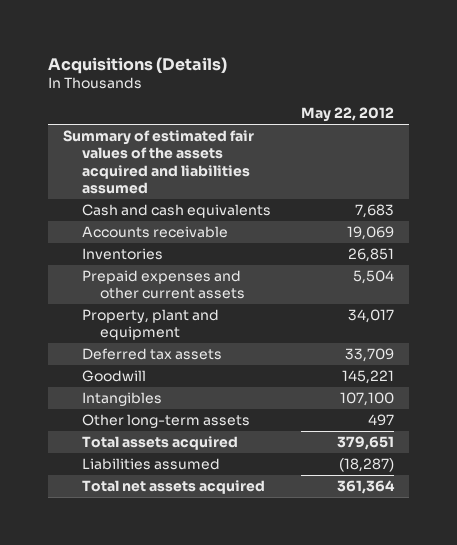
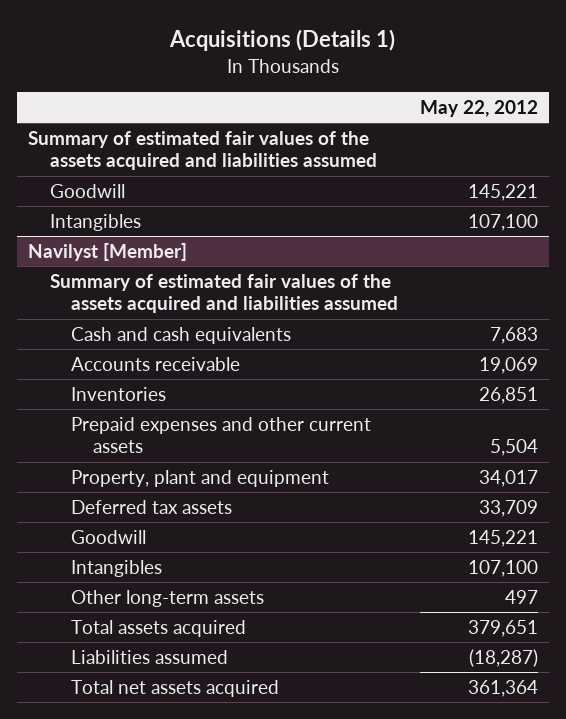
- Acquisitions (Details)
+ Acquisitions (Details 1)
+ Goodwill | 145,221
+ Intangibles | 107,100
+ Navilyst [Member]
+ Summary of estimated fair values of the assets acquired and liabilities assumed

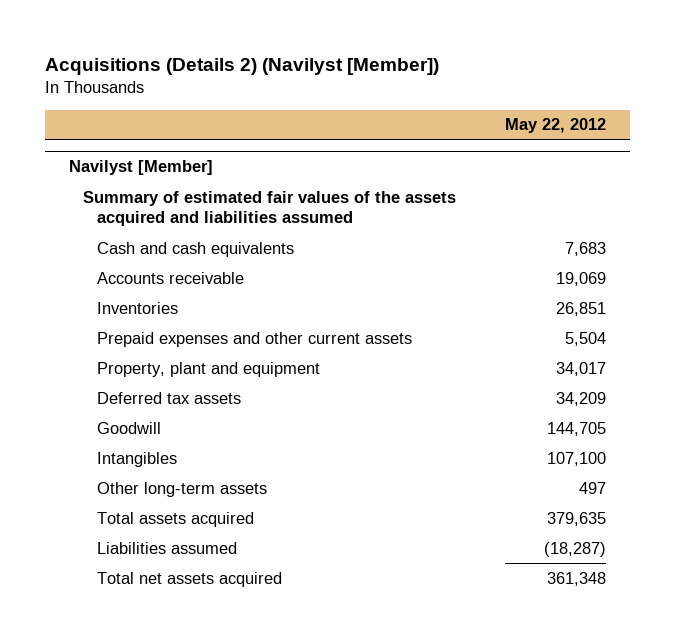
- Acquisitions (Details 1)
+ Acquisitions (Details 2) (Navilyst [Member])
- Summary of estimated fair values of the assets acquired and liabilities assumed
- Goodwill | 145,221
- Intangibles | 107,100
@ Navilyst [Member]
- Deferred tax assets | 33,709
- Goodwill | 145,221
+ Deferred tax assets | 34,209
+ Goodwill | 144,705
- Total assets acquired | 379,651
+ Total assets acquired | 379,635
- Total net assets acquired | 361,364
+ Total net assets acquired | 361,348

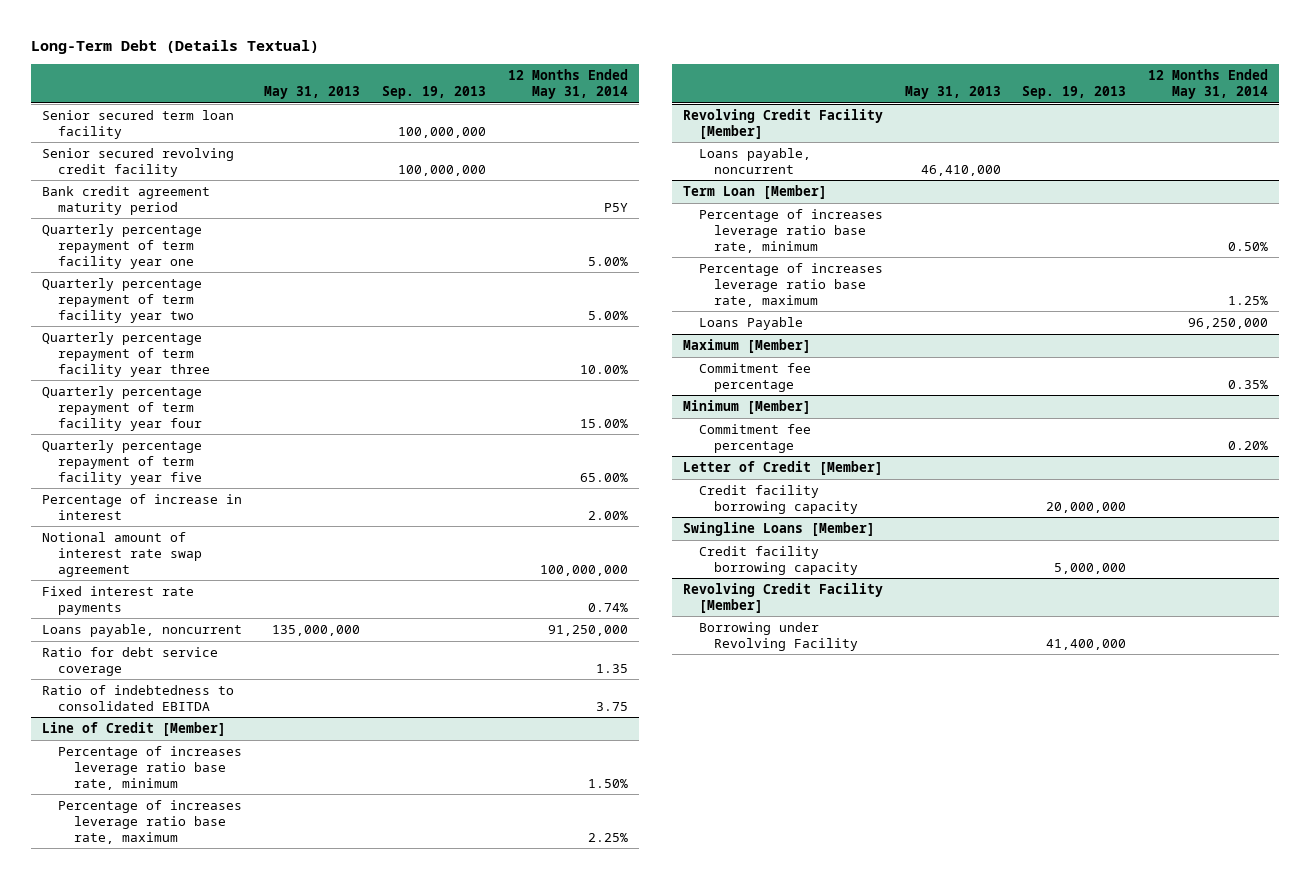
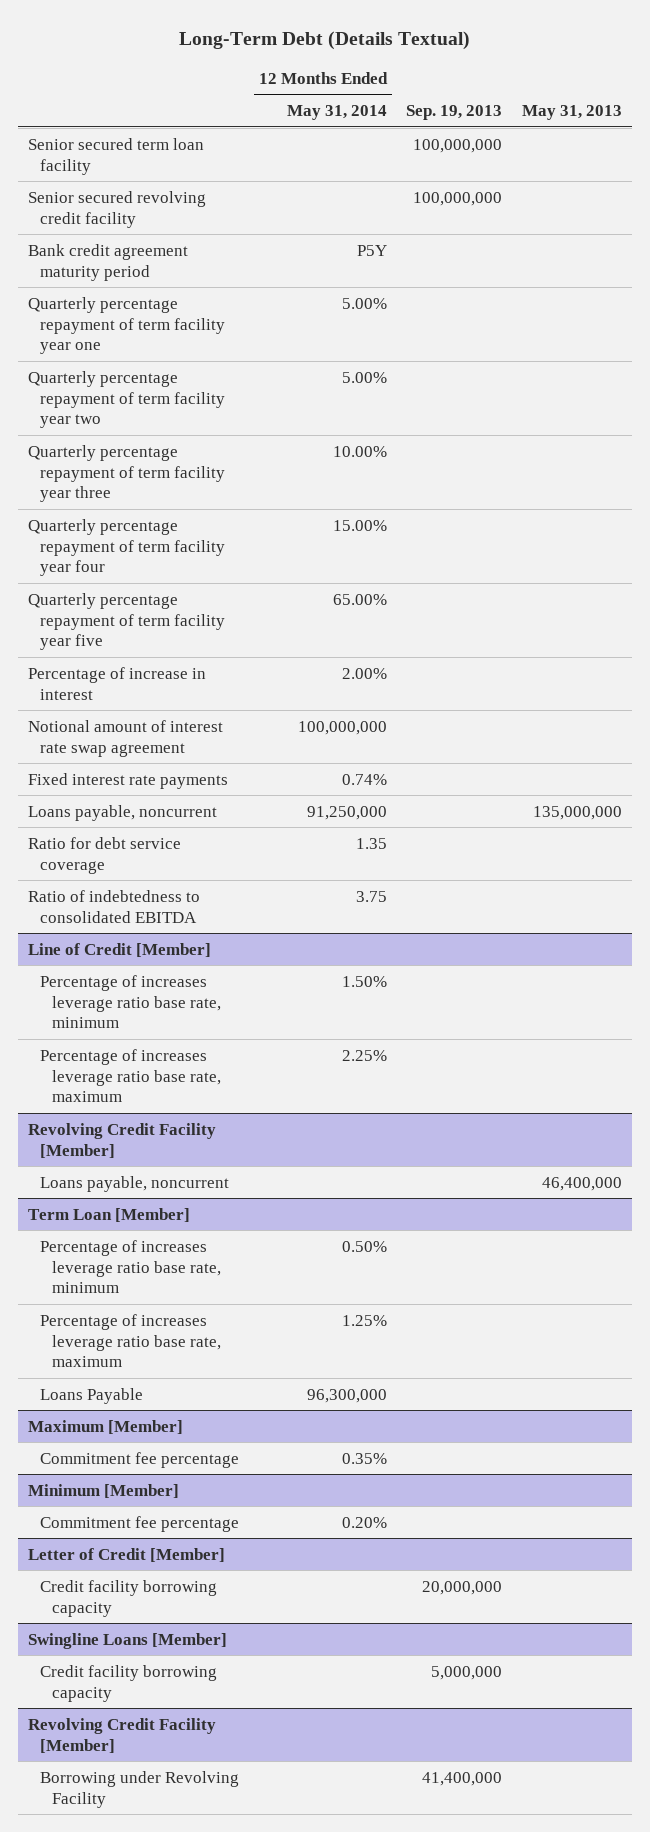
- | May 31, 2013 | Sep. 19, 2013 | 12 Months Ended May 31, 2014
+ | 12 Months Ended May 31, 2014 | Sep. 19, 2013 | May 31, 2013
@ Revolving Credit Facility [Member]
- Loans payable, noncurrent | 46,410,000 | |
+ Loans payable, noncurrent | | | 46,400,000
@ Term Loan [Member]
- Loans Payable | | | 96,250,000
+ Loans Payable | 96,300,000 | |

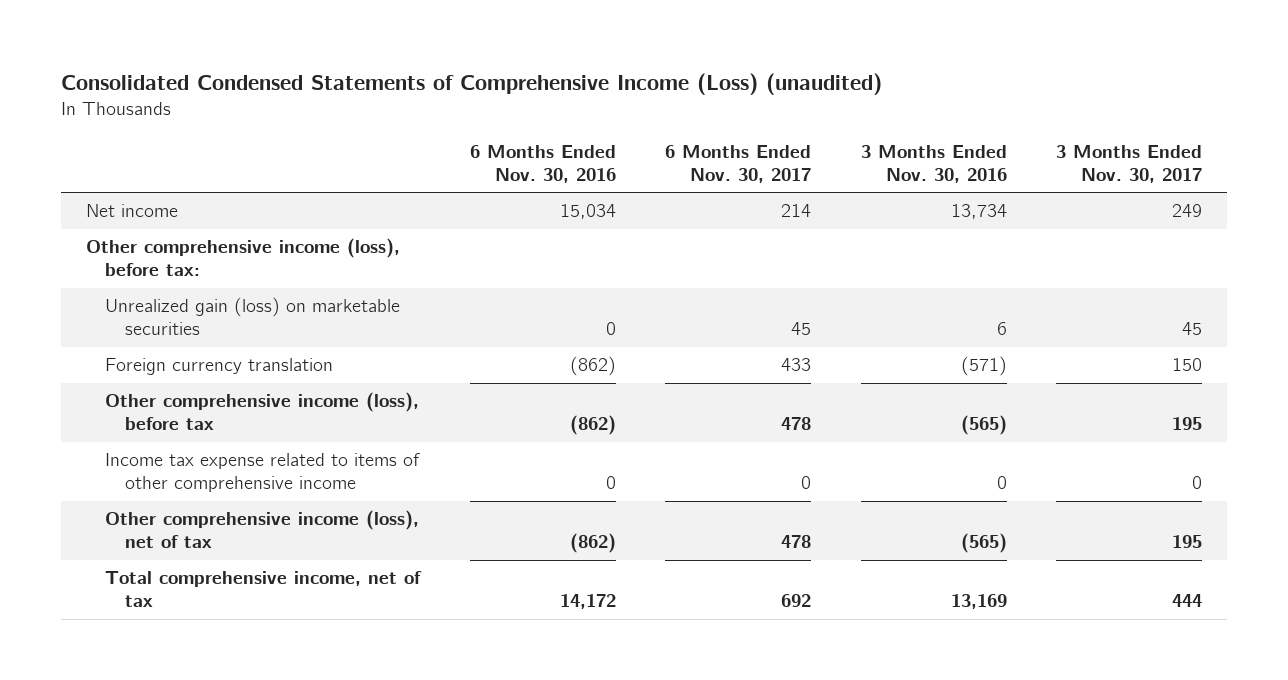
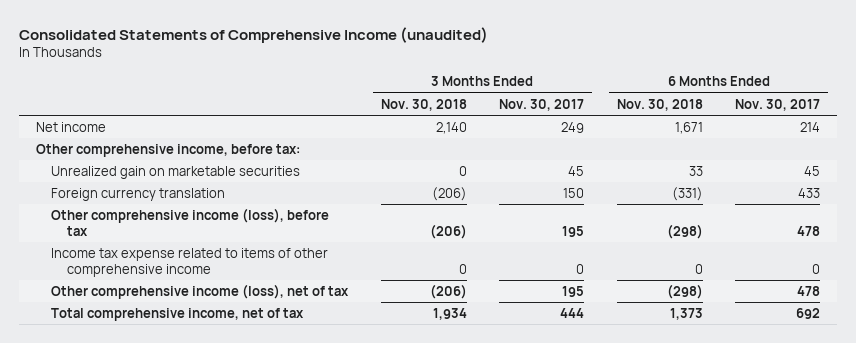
- Consolidated Condensed Statements of Comprehensive Income (Loss) (unaudited)
+ Consolidated Statements of Comprehensive Income (unaudited)
- | 6 Months Ended Nov. 30, 2016 | 6 Months Ended Nov. 30, 2017 | 3 Months Ended Nov. 30, 2016 | 3 Months Ended Nov. 30, 2017
+ | 3 Months Ended Nov. 30, 2018 | 3 Months Ended Nov. 30, 2017 | 6 Months Ended Nov. 30, 2018 | 6 Months Ended Nov. 30, 2017
- Other comprehensive income (loss), before tax:
- Unrealized gain (loss) on marketable securities | 0 | 45 | 6 | 45
+ Other comprehensive income, before tax:
+ Unrealized gain on marketable securities | 0 | 45 | 33 | 45

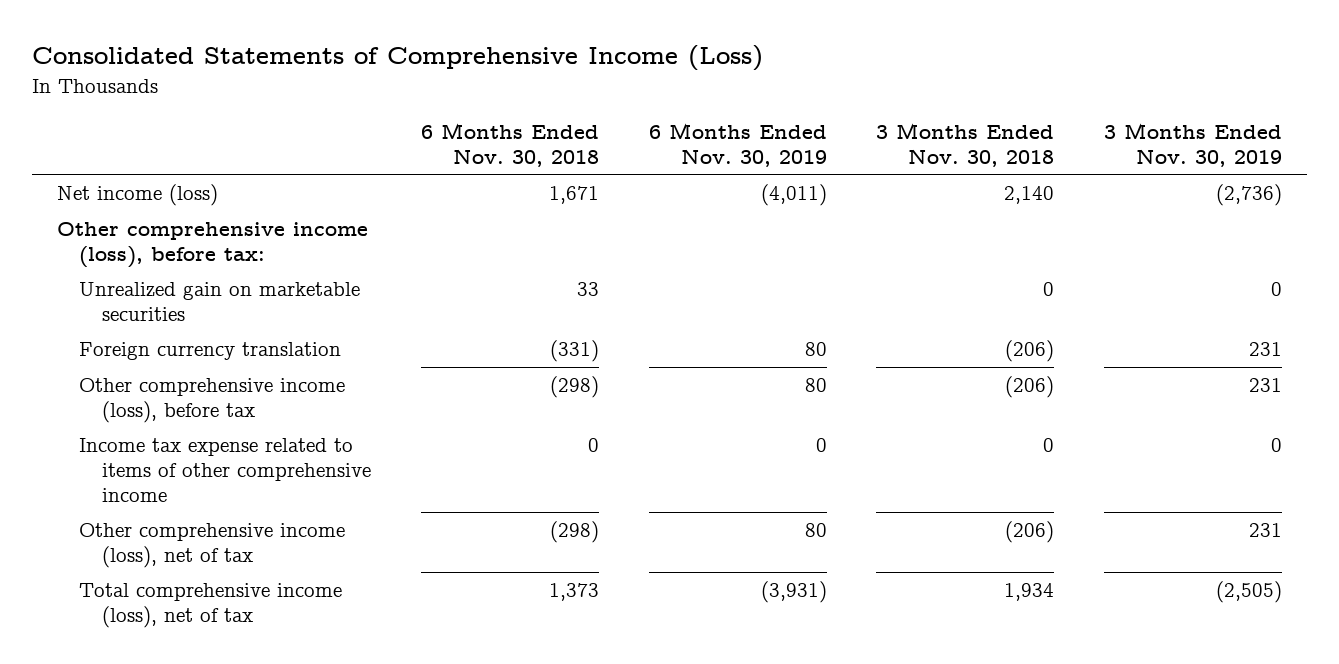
- Consolidated Statements of Comprehensive Income (unaudited)
+ Consolidated Statements of Comprehensive Income (Loss)
- | 3 Months Ended Nov. 30, 2018 | 3 Months Ended Nov. 30, 2017 | 6 Months Ended Nov. 30, 2018 | 6 Months Ended Nov. 30, 2017
+ | 6 Months Ended Nov. 30, 2018 | 6 Months Ended Nov. 30, 2019 | 3 Months Ended Nov. 30, 2018 | 3 Months Ended Nov. 30, 2019
- Net income | 2,140 | 249 | 1,671 | 214
- Other comprehensive income, before tax:
+ Net income (loss) | 1,671 | (4,011) | 2,140 | (2,736)
+ Other comprehensive income (loss), before tax:
- Total comprehensive income, net of tax | 1,934 | 444 | 1,373 | 692
+ Total comprehensive income (loss), net of tax | 1,373 | (3,931) | 1,934 | (2,505)

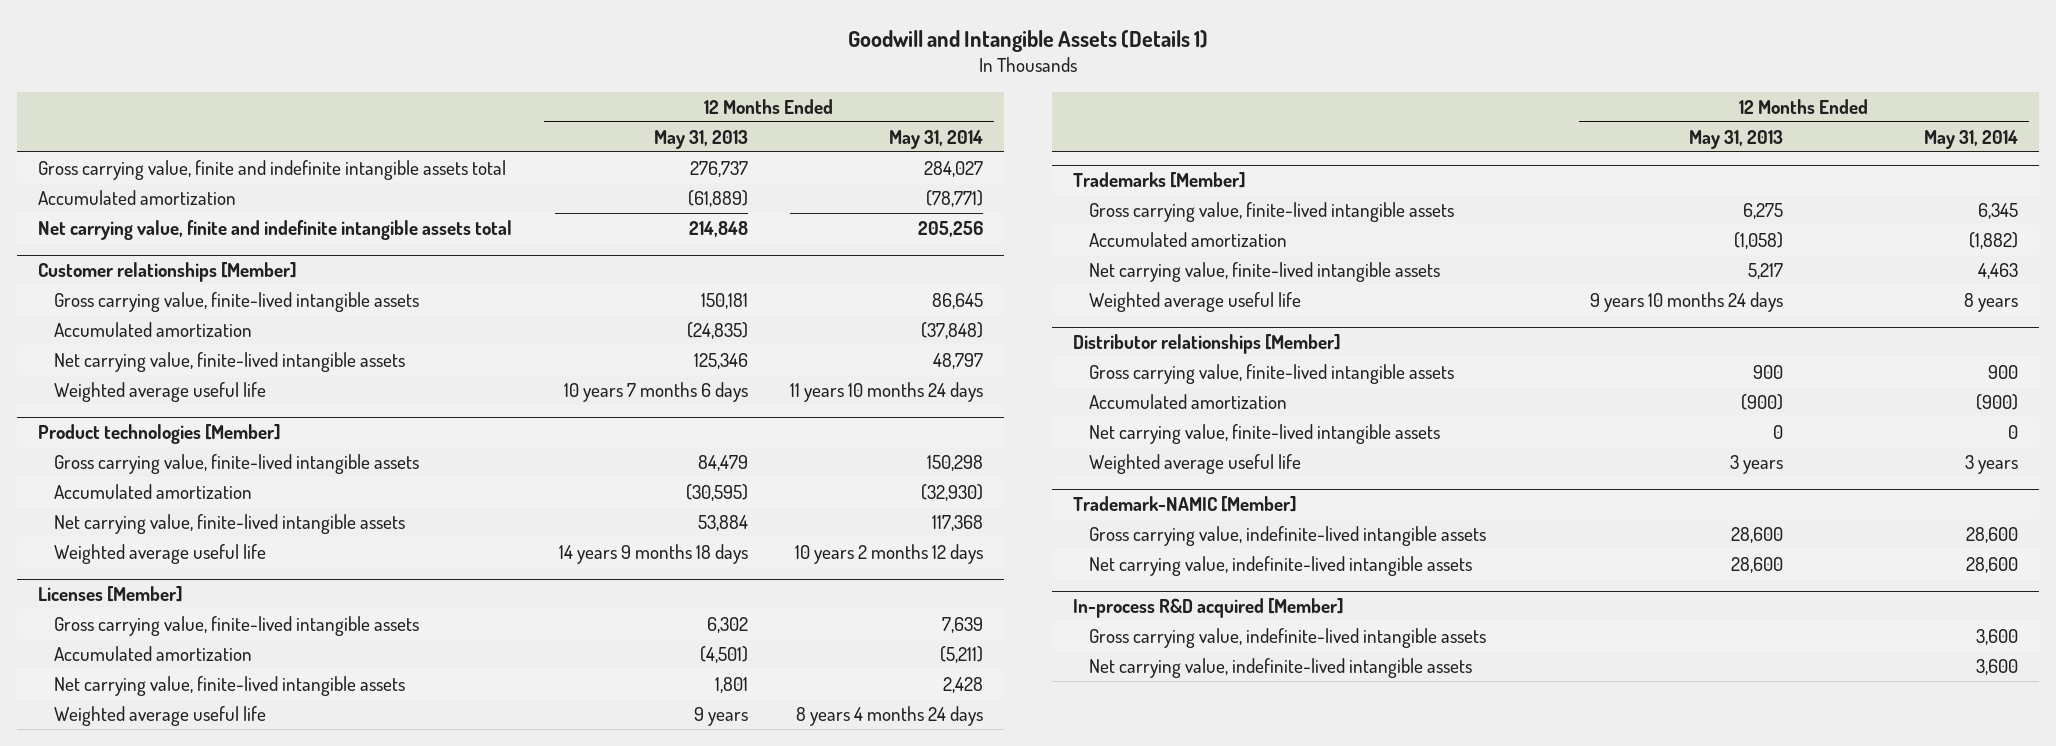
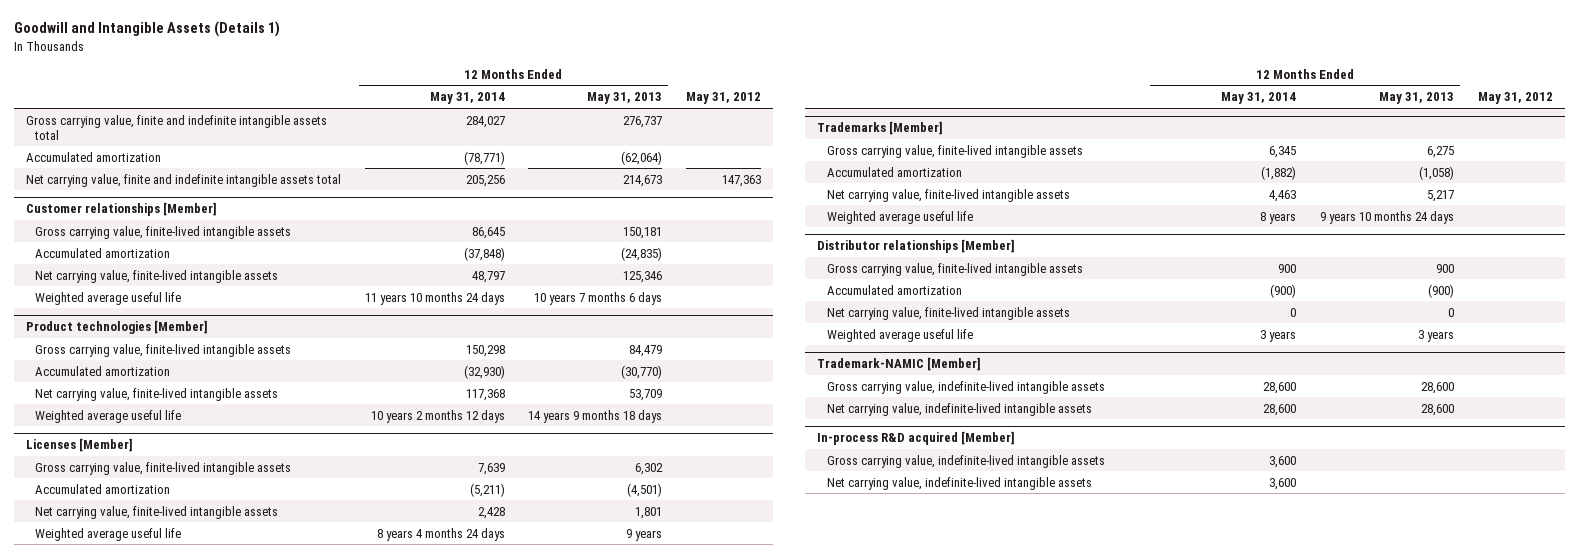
- | 12 Months Ended May 31, 2013 | 12 Months Ended May 31, 2014
+ | 12 Months Ended May 31, 2014 | 12 Months Ended May 31, 2013 | May 31, 2012
- Accumulated amortization | (61,889) | (78,771)
- Net carrying value, finite and indefinite intangible assets total | 214,848 | 205,256
+ Accumulated amortization | (78,771) | (62,064) |
+ Net carrying value, finite and indefinite intangible assets total | 205,256 | 214,673 | 147,363
@ Product technologies [Member]
- Accumulated amortization | (30,595) | (32,930)
- Net carrying value, finite-lived intangible assets | 53,884 | 117,368
+ Accumulated amortization | (32,930) | (30,770) |
+ Net carrying value, finite-lived intangible assets | 117,368 | 53,709 |

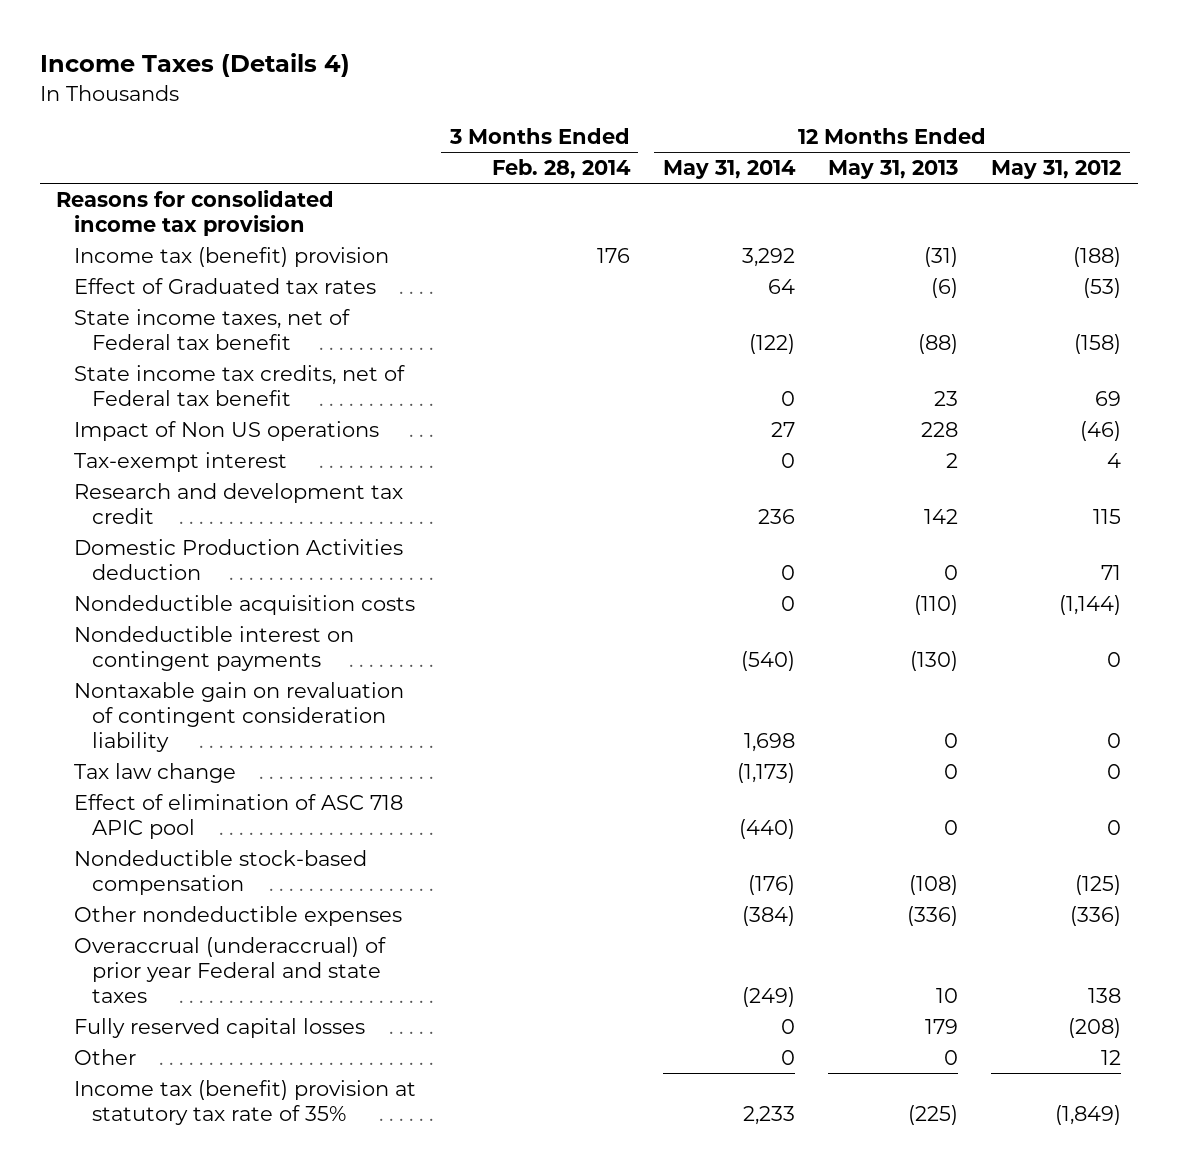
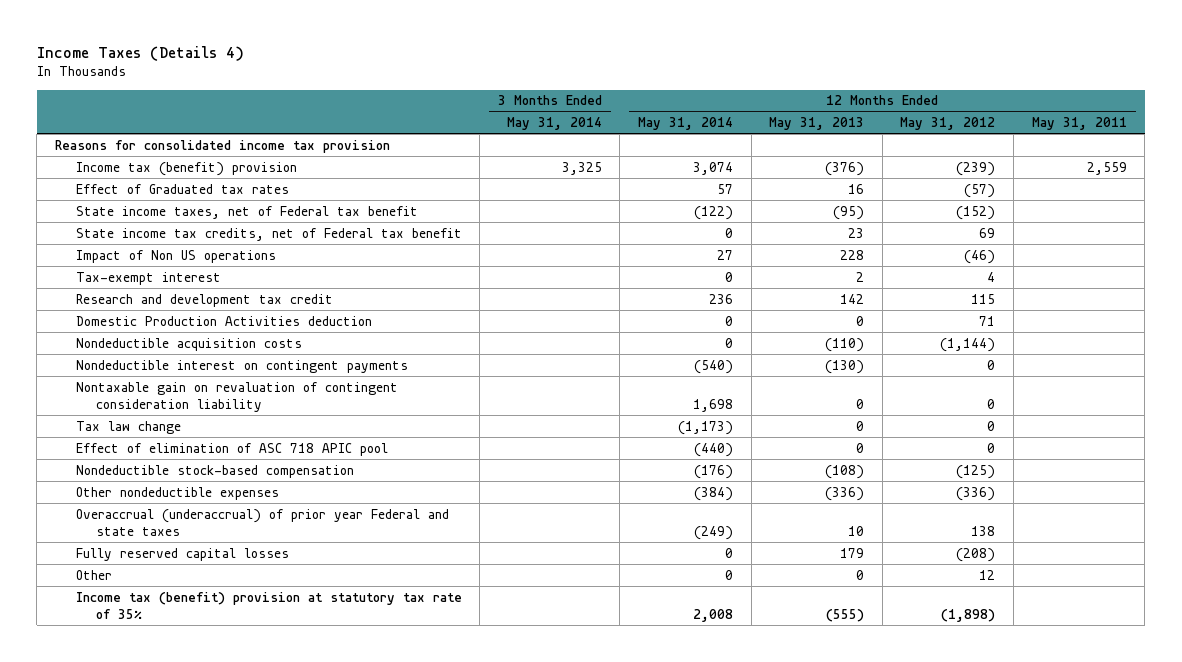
- | 3 Months Ended Feb. 28, 2014 | 12 Months Ended May 31, 2014 | 12 Months Ended May 31, 2013 | 12 Months Ended May 31, 2012
+ | 3 Months Ended May 31, 2014 | 12 Months Ended May 31, 2014 | 12 Months Ended May 31, 2013 | 12 Months Ended May 31, 2012 | 12 Months Ended May 31, 2011
- Income tax (benefit) provision | 176 | 3,292 | (31) | (188)
- Effect of Graduated tax rates | | 64 | (6) | (53)
- State income taxes, net of Federal tax benefit | | (122) | (88) | (158)
+ Income tax (benefit) provision | 3,325 | 3,074 | (376) | (239) | 2,559
+ Effect of Graduated tax rates | | 57 | 16 | (57) |
+ State income taxes, net of Federal tax benefit | | (122) | (95) | (152) |
- Income tax (benefit) provision at statutory tax rate of 35% | | 2,233 | (225) | (1,849)
+ Income tax (benefit) provision at statutory tax rate of 35% | | 2,008 | (555) | (1,898) |

